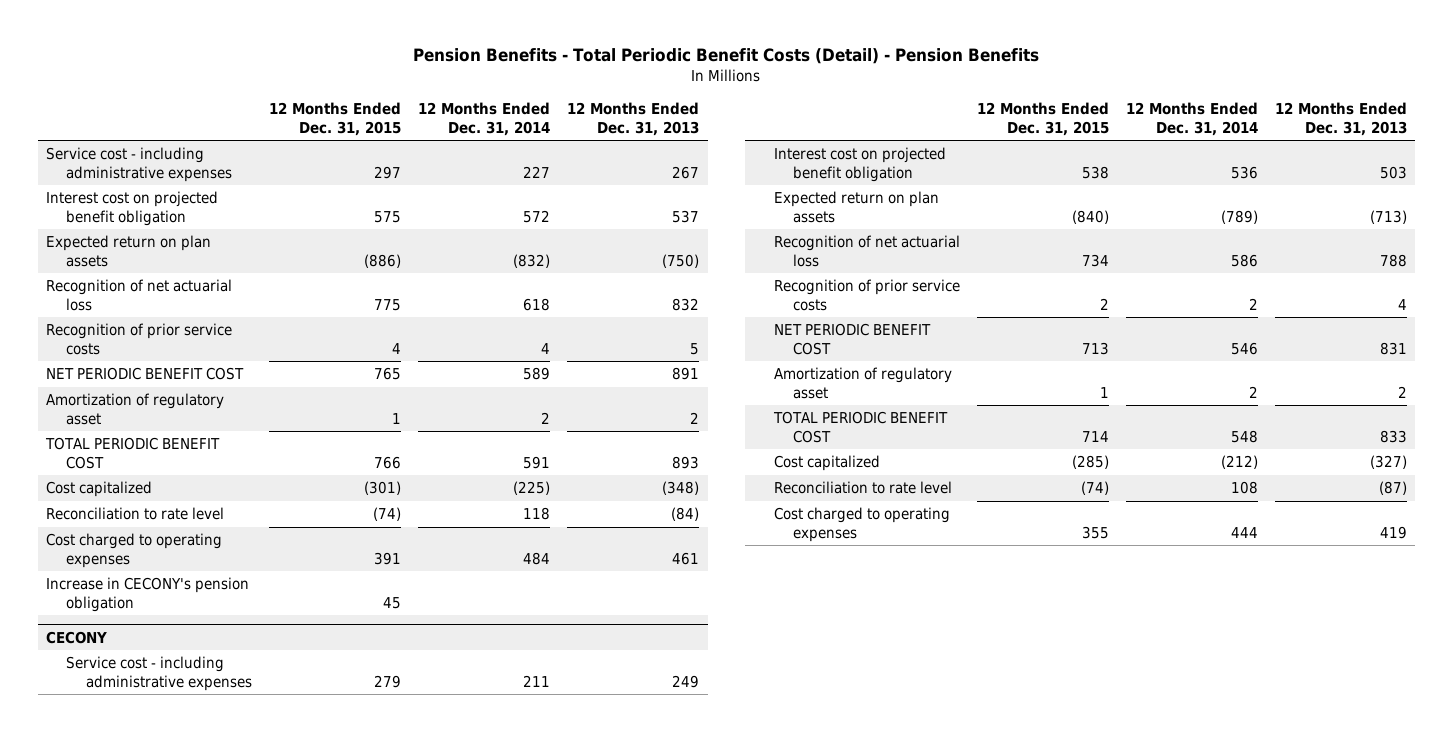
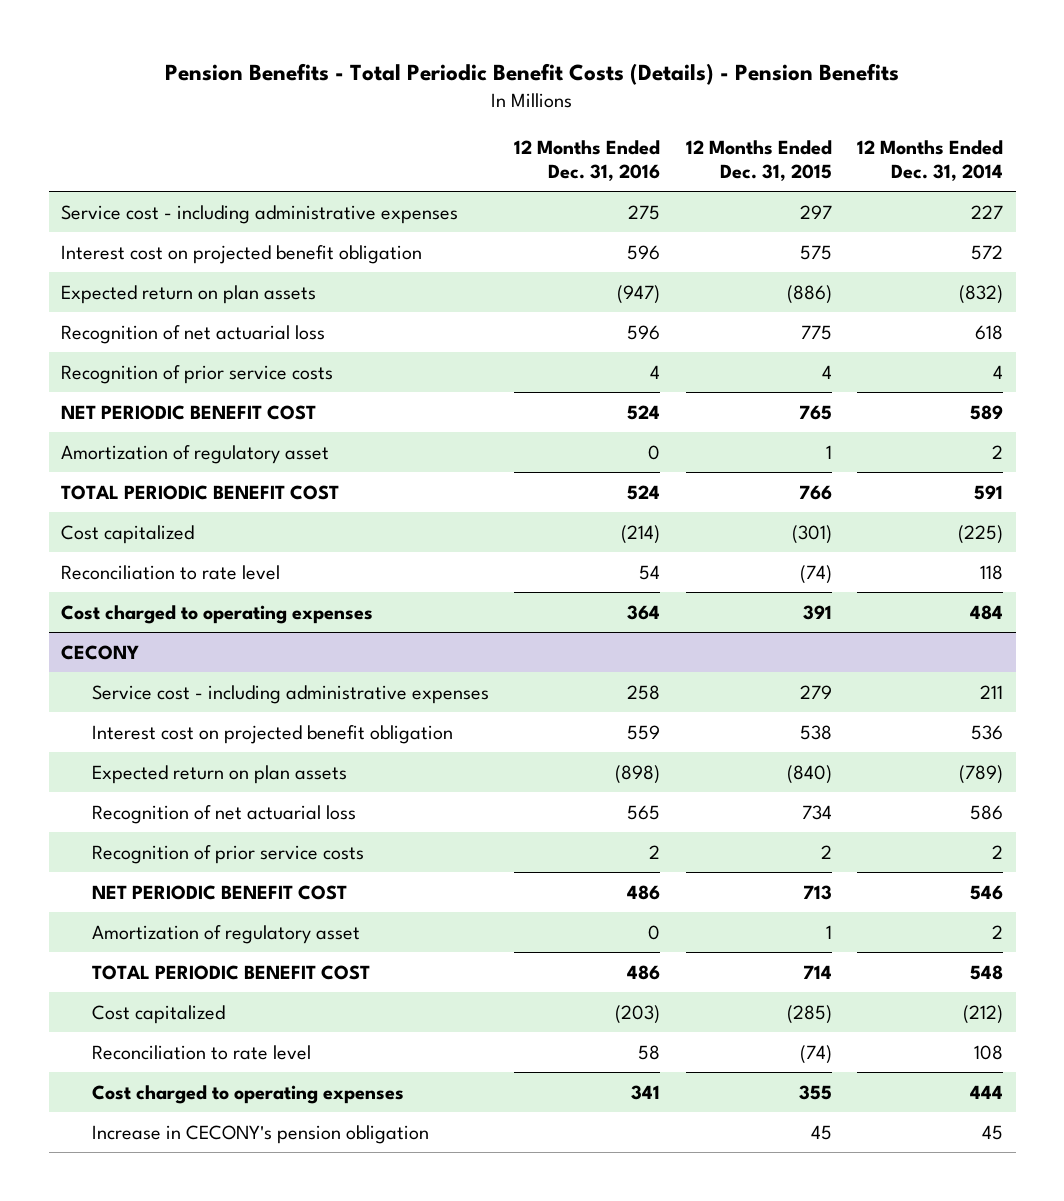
- Pension Benefits - Total Periodic Benefit Costs (Detail) - Pension Benefits
+ Pension Benefits - Total Periodic Benefit Costs (Details) - Pension Benefits
- | 12 Months Ended Dec. 31, 2015 | 12 Months Ended Dec. 31, 2014 | 12 Months Ended Dec. 31, 2013
+ | 12 Months Ended Dec. 31, 2016 | 12 Months Ended Dec. 31, 2015 | 12 Months Ended Dec. 31, 2014
- Increase in CECONY's pension obligation | 45 | |
@ CECONY
+ Increase in CECONY's pension obligation | | 45 | 45

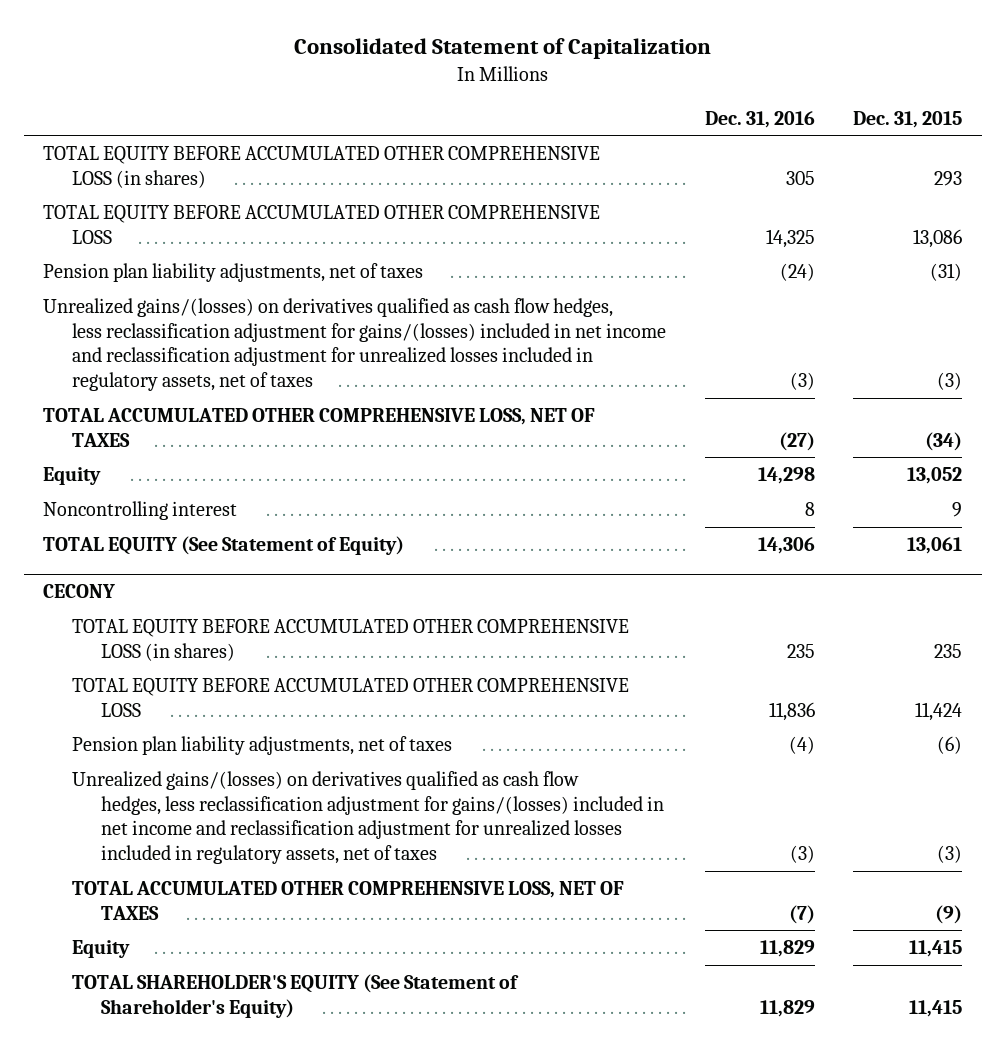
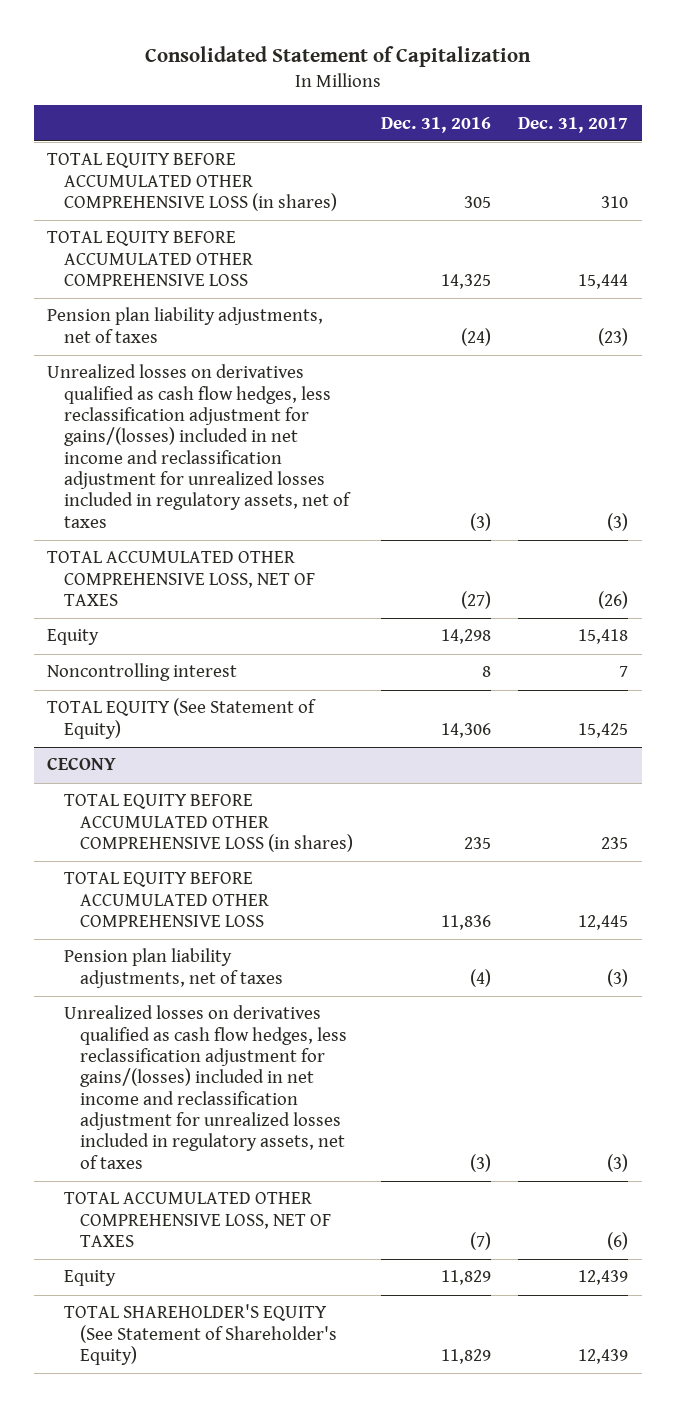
- | Dec. 31, 2016 | Dec. 31, 2015
+ | Dec. 31, 2016 | Dec. 31, 2017
- Unrealized gains/(losses) on derivatives qualified as cash flow hedges, less reclassification adjustment for gains/(losses) included in net income and reclassification adjustment for unrealized losses included in regulatory assets, net of taxes | (3) | (3)
+ Unrealized losses on derivatives qualified as cash flow hedges, less reclassification adjustment for gains/(losses) included in net income and reclassification adjustment for unrealized losses included in regulatory assets, net of taxes | (3) | (3)
@ CECONY
- Unrealized gains/(losses) on derivatives qualified as cash flow hedges, less reclassification adjustment for gains/(losses) included in net income and reclassification adjustment for unrealized losses included in regulatory assets, net of taxes | (3) | (3)
+ Unrealized losses on derivatives qualified as cash flow hedges, less reclassification adjustment for gains/(losses) included in net income and reclassification adjustment for unrealized losses included in regulatory assets, net of taxes | (3) | (3)

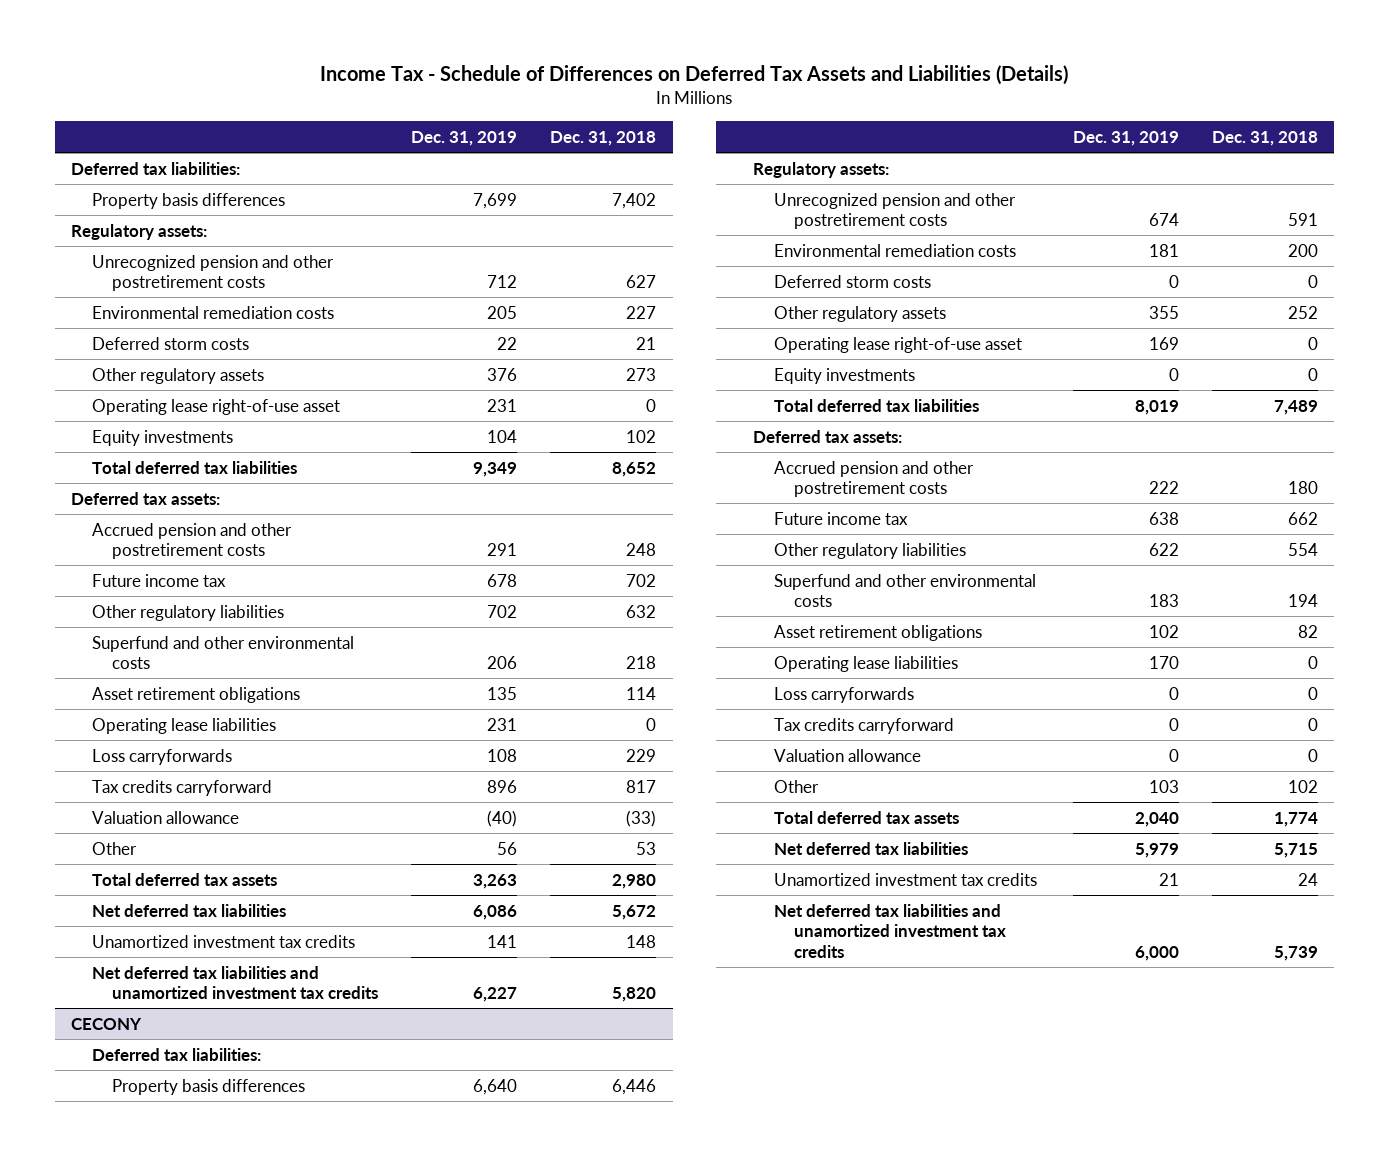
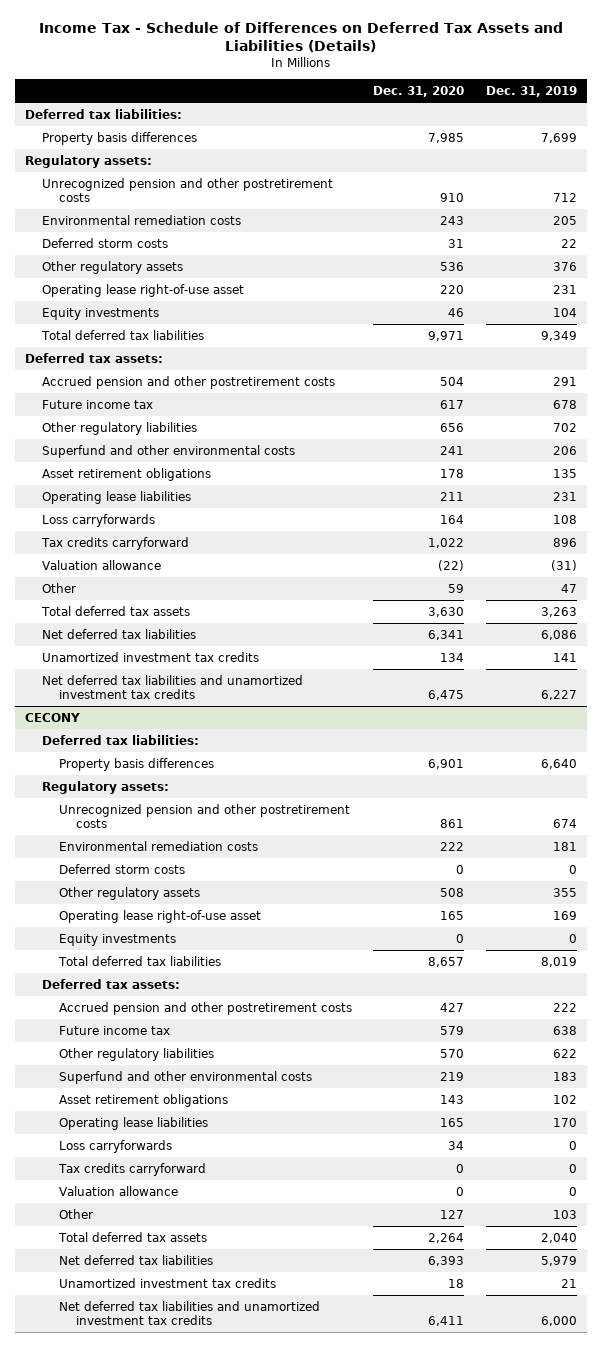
- | Dec. 31, 2019 | Dec. 31, 2018
+ | Dec. 31, 2020 | Dec. 31, 2019
- Valuation allowance | (40) | (33)
- Other | 56 | 53
+ Valuation allowance | (22) | (31)
+ Other | 59 | 47

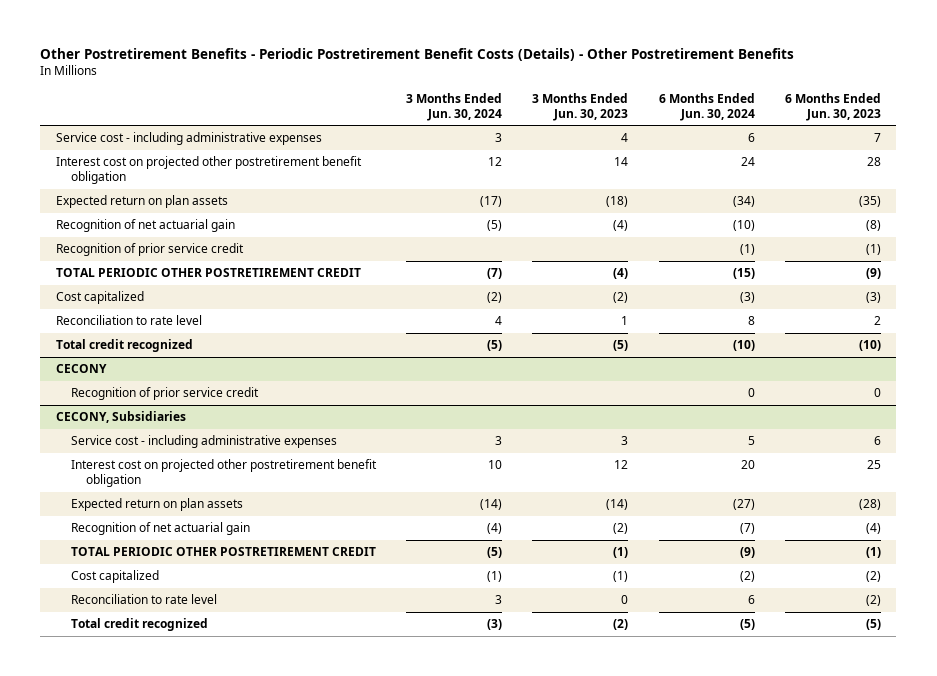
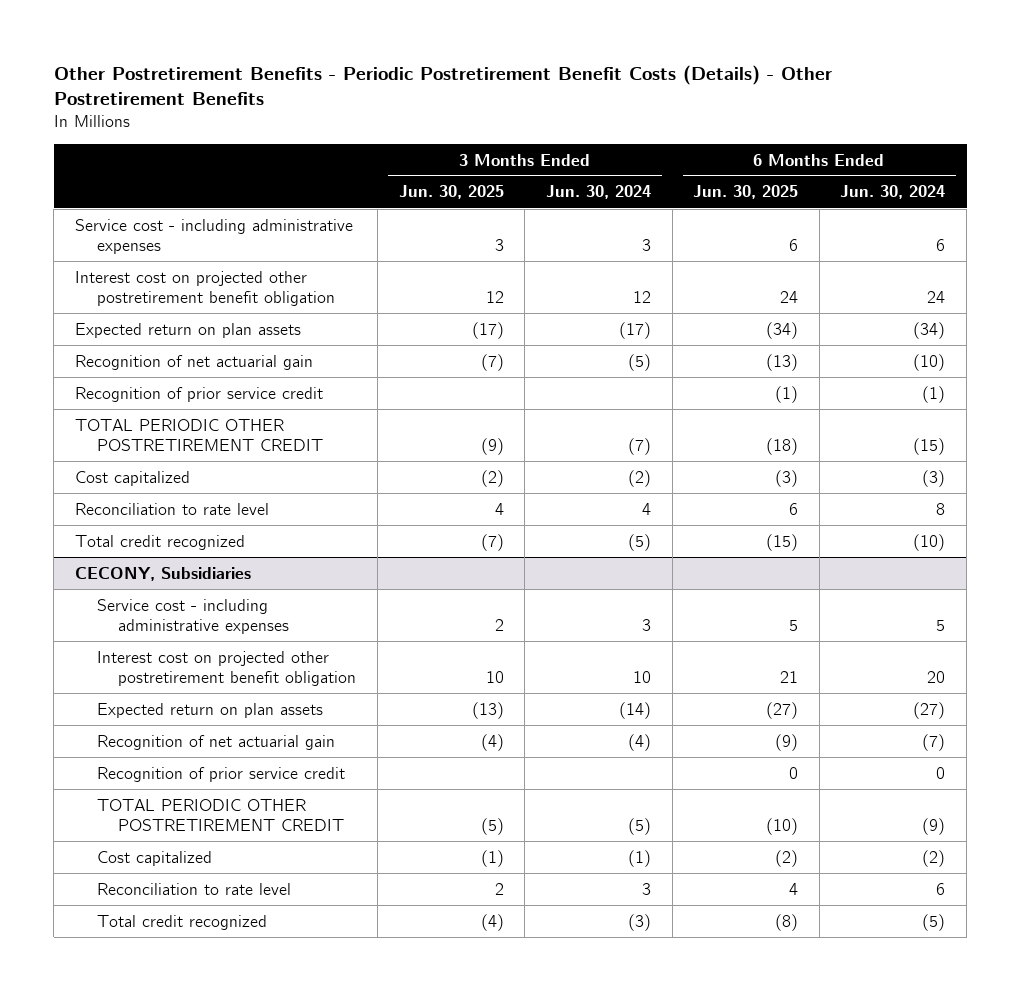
- | 3 Months Ended Jun. 30, 2024 | 3 Months Ended Jun. 30, 2023 | 6 Months Ended Jun. 30, 2024 | 6 Months Ended Jun. 30, 2023
+ | 3 Months Ended Jun. 30, 2025 | 3 Months Ended Jun. 30, 2024 | 6 Months Ended Jun. 30, 2025 | 6 Months Ended Jun. 30, 2024
- CECONY
- Recognition of prior service credit | | | 0 | 0
@ CECONY, Subsidiaries
+ Recognition of prior service credit | | | 0 | 0

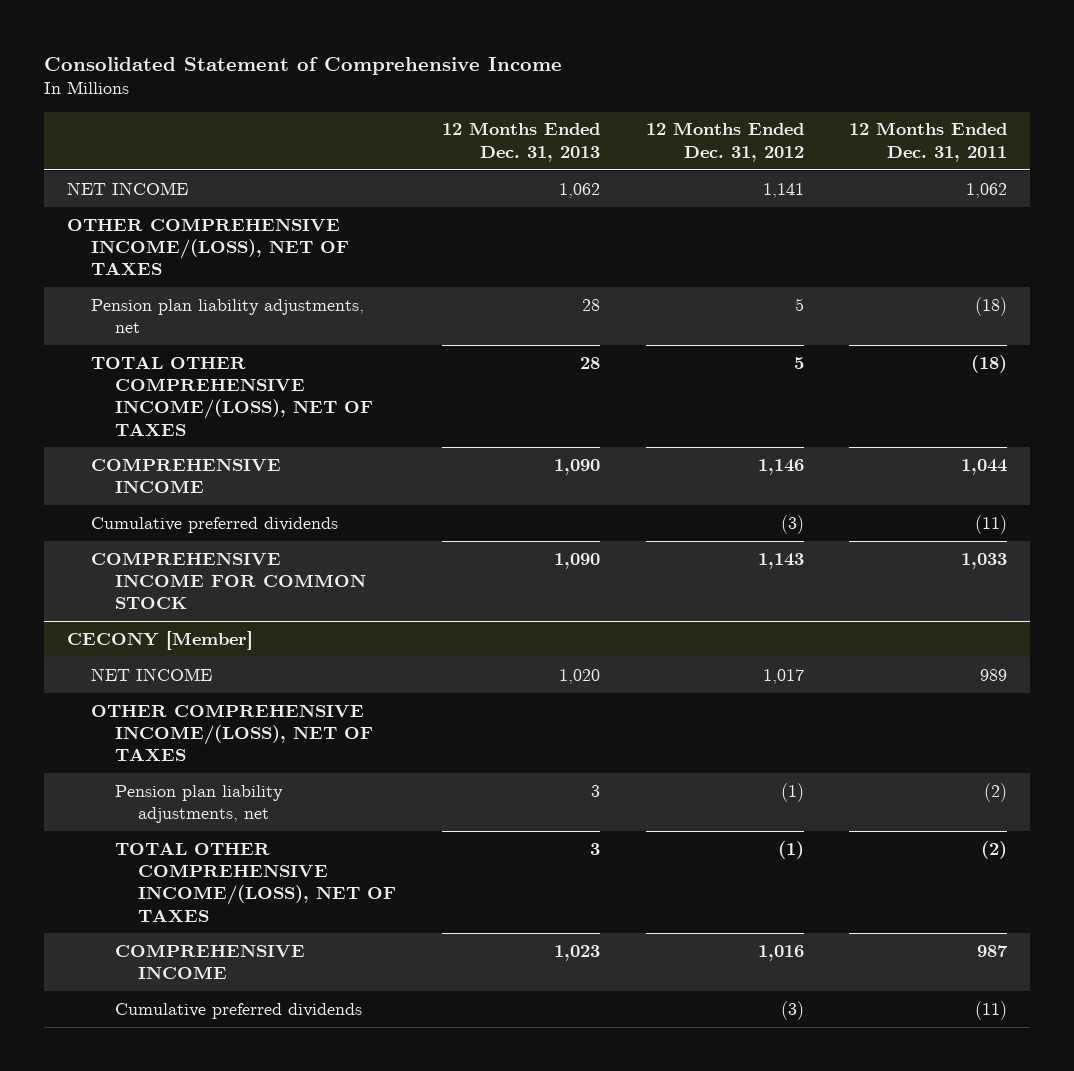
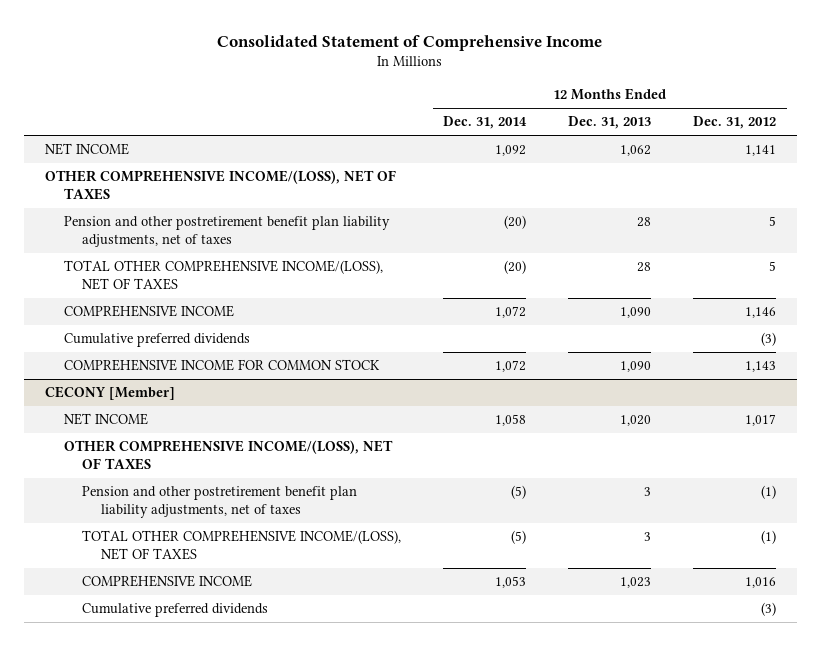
- | 12 Months Ended Dec. 31, 2013 | 12 Months Ended Dec. 31, 2012 | 12 Months Ended Dec. 31, 2011
+ | 12 Months Ended Dec. 31, 2014 | 12 Months Ended Dec. 31, 2013 | 12 Months Ended Dec. 31, 2012
- Pension plan liability adjustments, net | 28 | 5 | (18)
+ Pension and other postretirement benefit plan liability adjustments, net of taxes | (20) | 28 | 5
@ CECONY [Member]
- Pension plan liability adjustments, net | 3 | (1) | (2)
+ Pension and other postretirement benefit plan liability adjustments, net of taxes | (5) | 3 | (1)

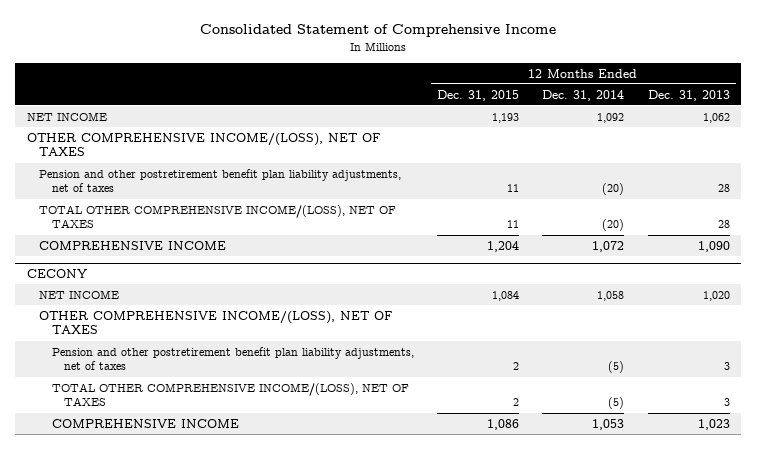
- | 12 Months Ended Dec. 31, 2014 | 12 Months Ended Dec. 31, 2013 | 12 Months Ended Dec. 31, 2012
+ | 12 Months Ended Dec. 31, 2015 | 12 Months Ended Dec. 31, 2014 | 12 Months Ended Dec. 31, 2013
- Cumulative preferred dividends | | | (3)
- COMPREHENSIVE INCOME FOR COMMON STOCK | 1,072 | 1,090 | 1,143
- CECONY [Member]
+ CECONY
- Cumulative preferred dividends | | | (3)

